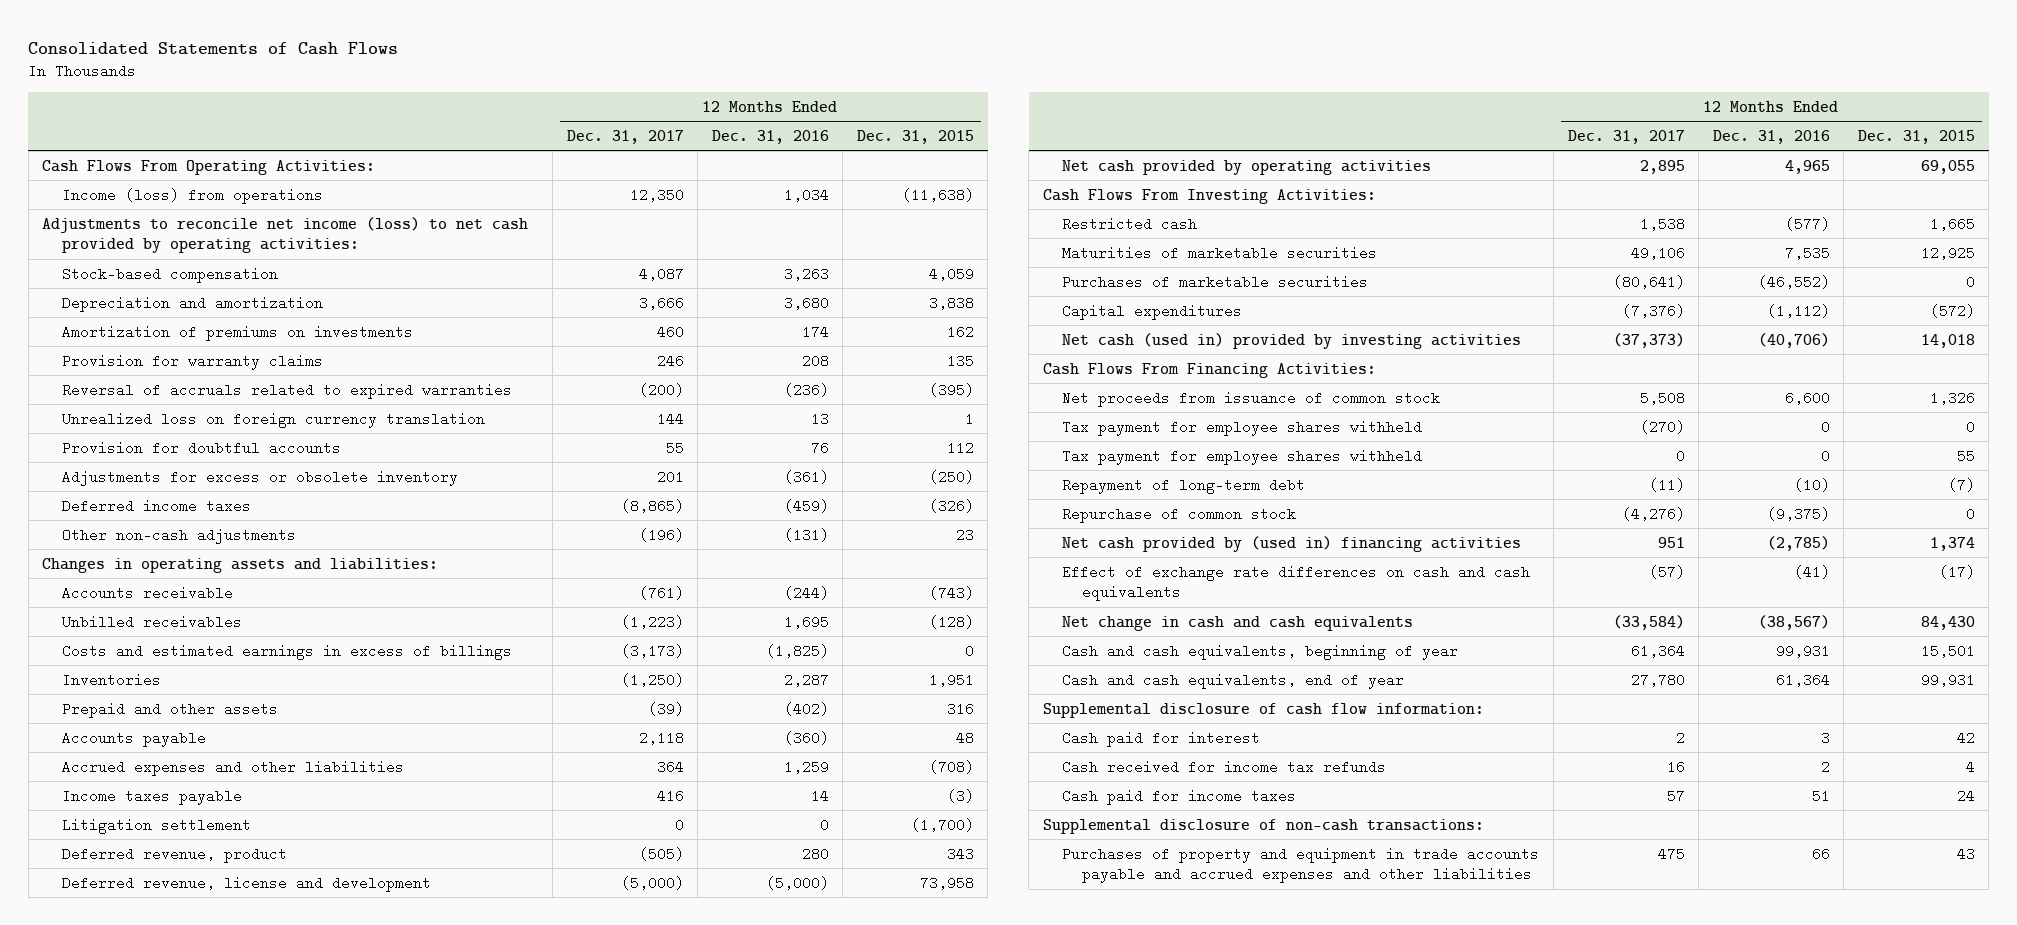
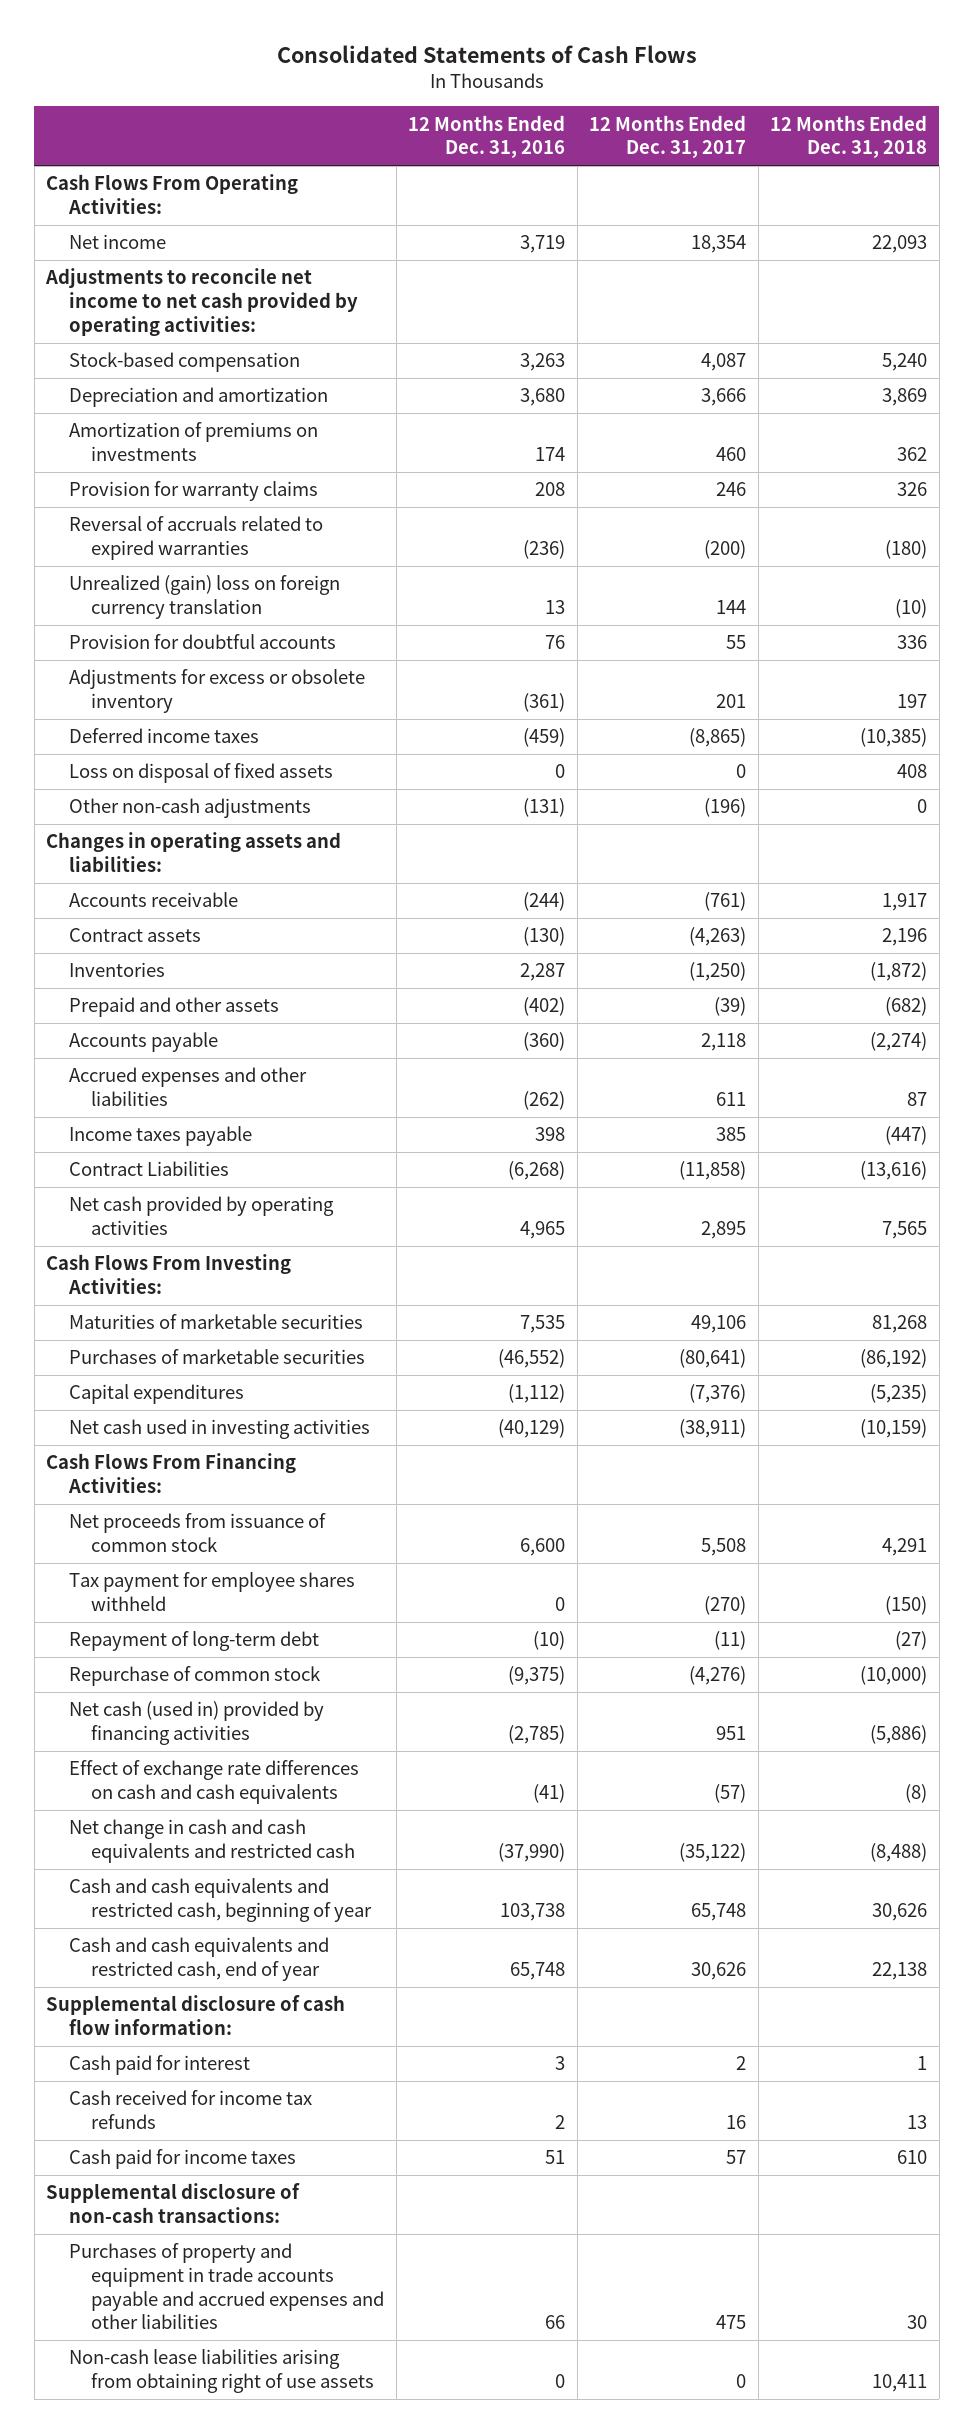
- | 12 Months Ended Dec. 31, 2017 | 12 Months Ended Dec. 31, 2016 | 12 Months Ended Dec. 31, 2015
+ | 12 Months Ended Dec. 31, 2016 | 12 Months Ended Dec. 31, 2017 | 12 Months Ended Dec. 31, 2018
- Income (loss) from operations | 12,350 | 1,034 | (11,638)
- Adjustments to reconcile net income (loss) to net cash provided by operating activities:
+ Net income | 3,719 | 18,354 | 22,093
+ Adjustments to reconcile net income to net cash provided by operating activities:
- Unrealized loss on foreign currency translation | 144 | 13 | 1
+ Unrealized (gain) loss on foreign currency translation | 13 | 144 | (10)
+ Loss on disposal of fixed assets | 0 | 0 | 408
- Unbilled receivables | (1,223) | 1,695 | (128)
- Costs and estimated earnings in excess of billings | (3,173) | (1,825) | 0
+ Contract assets | (130) | (4,263) | 2,196
- Accrued expenses and other liabilities | 364 | 1,259 | (708)
- Income taxes payable | 416 | 14 | (3)
- Litigation settlement | 0 | 0 | (1,700)
- Deferred revenue, product | (505) | 280 | 343
- Deferred revenue, license and development | (5,000) | (5,000) | 73,958
+ Accrued expenses and other liabilities | (262) | 611 | 87
+ Income taxes payable | 398 | 385 | (447)
+ Contract Liabilities | (6,268) | (11,858) | (13,616)
- Restricted cash | 1,538 | (577) | 1,665
- Net cash (used in) provided by investing activities | (37,373) | (40,706) | 14,018
+ Net cash used in investing activities | (40,129) | (38,911) | (10,159)
- Tax payment for employee shares withheld | 0 | 0 | 55
- Net cash provided by (used in) financing activities | 951 | (2,785) | 1,374
+ Net cash (used in) provided by financing activities | (2,785) | 951 | (5,886)
- Net change in cash and cash equivalents | (33,584) | (38,567) | 84,430
- Cash and cash equivalents, beginning of year | 61,364 | 99,931 | 15,501
- Cash and cash equivalents, end of year | 27,780 | 61,364 | 99,931
+ Net change in cash and cash equivalents and restricted cash | (37,990) | (35,122) | (8,488)
+ Cash and cash equivalents and restricted cash, beginning of year | 103,738 | 65,748 | 30,626
+ Cash and cash equivalents and restricted cash, end of year | 65,748 | 30,626 | 22,138
+ Non-cash lease liabilities arising from obtaining right of use assets | 0 | 0 | 10,411

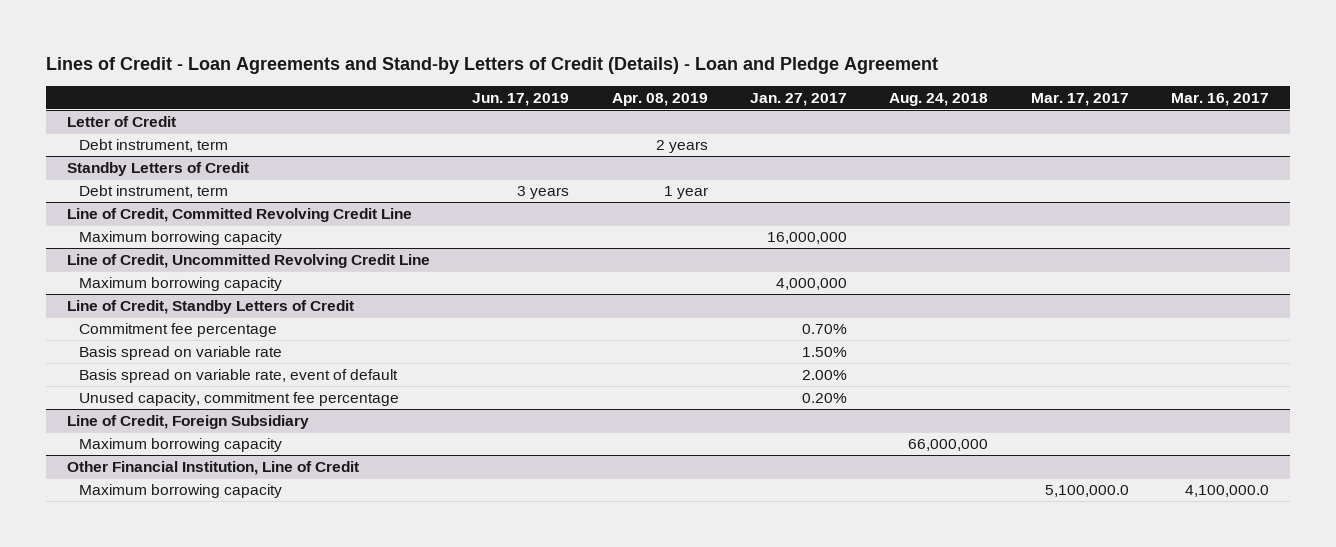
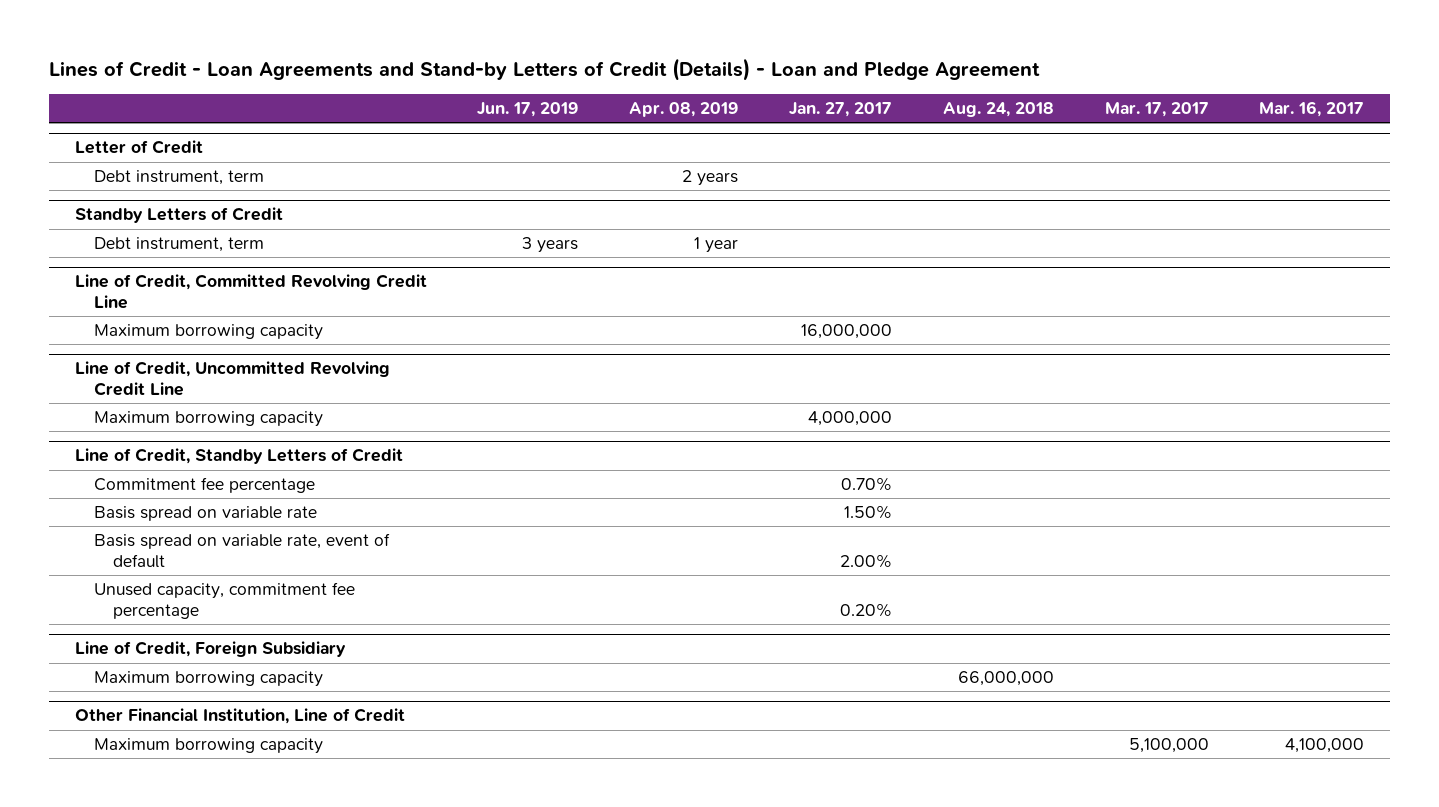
@ Other Financial Institution, Line of Credit
- Maximum borrowing capacity | | | | | 5,100,000.0 | 4,100,000.0
+ Maximum borrowing capacity | | | | | 5,100,000 | 4,100,000

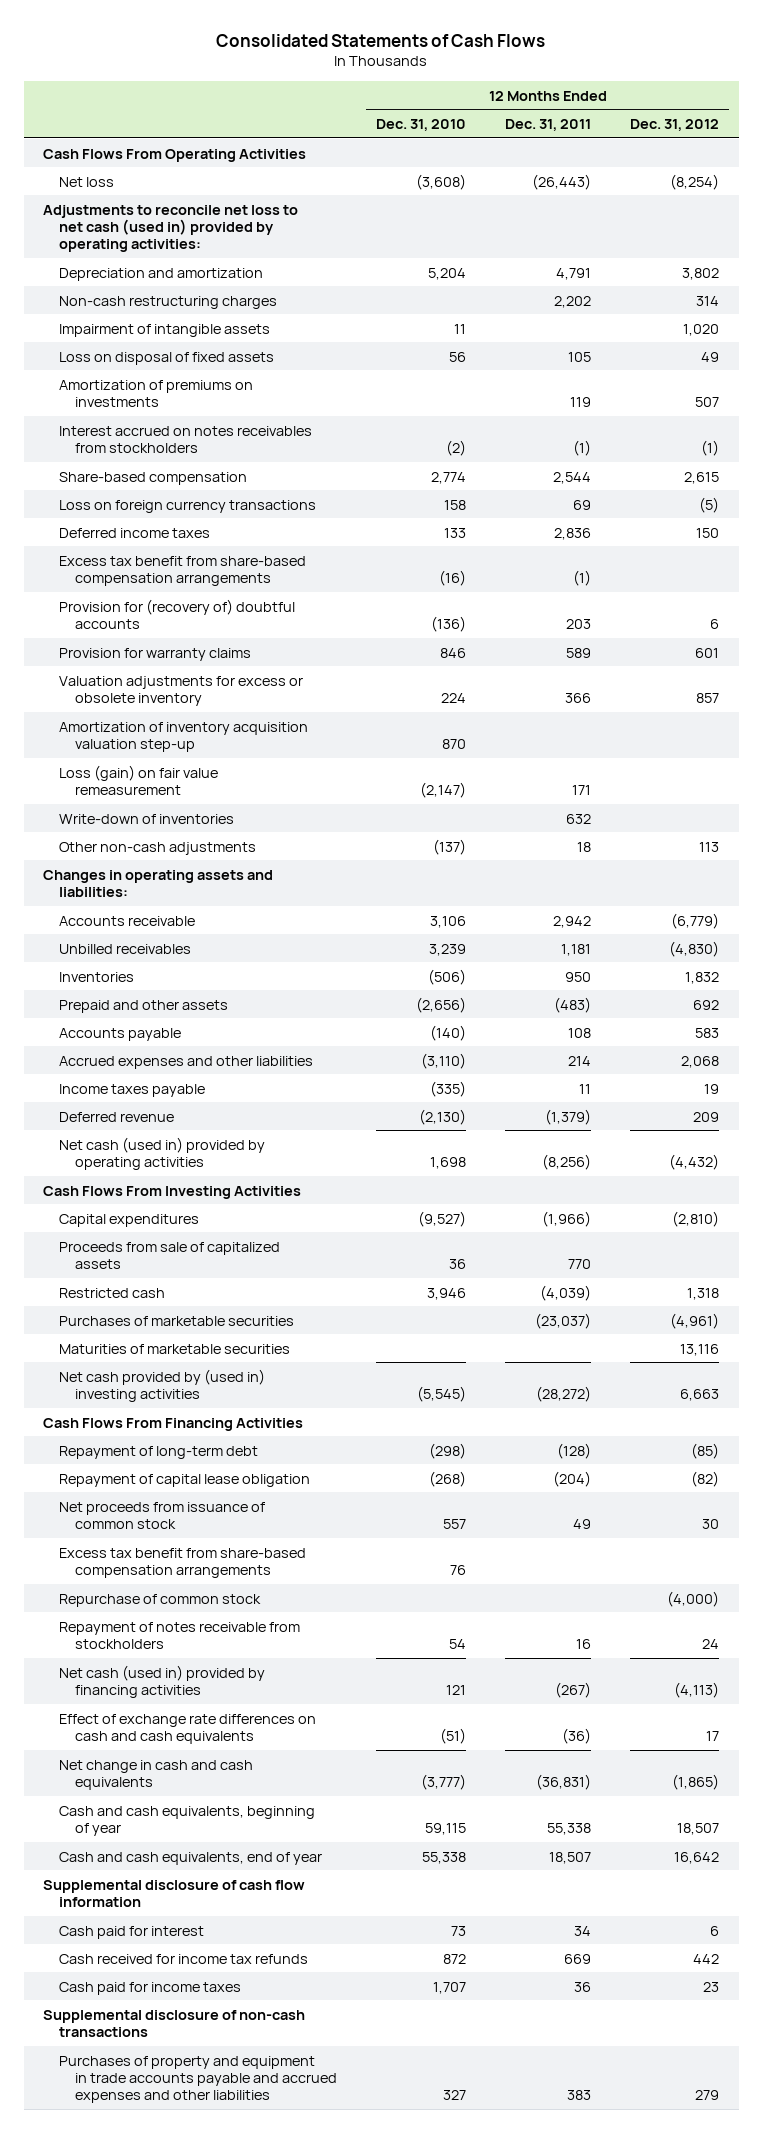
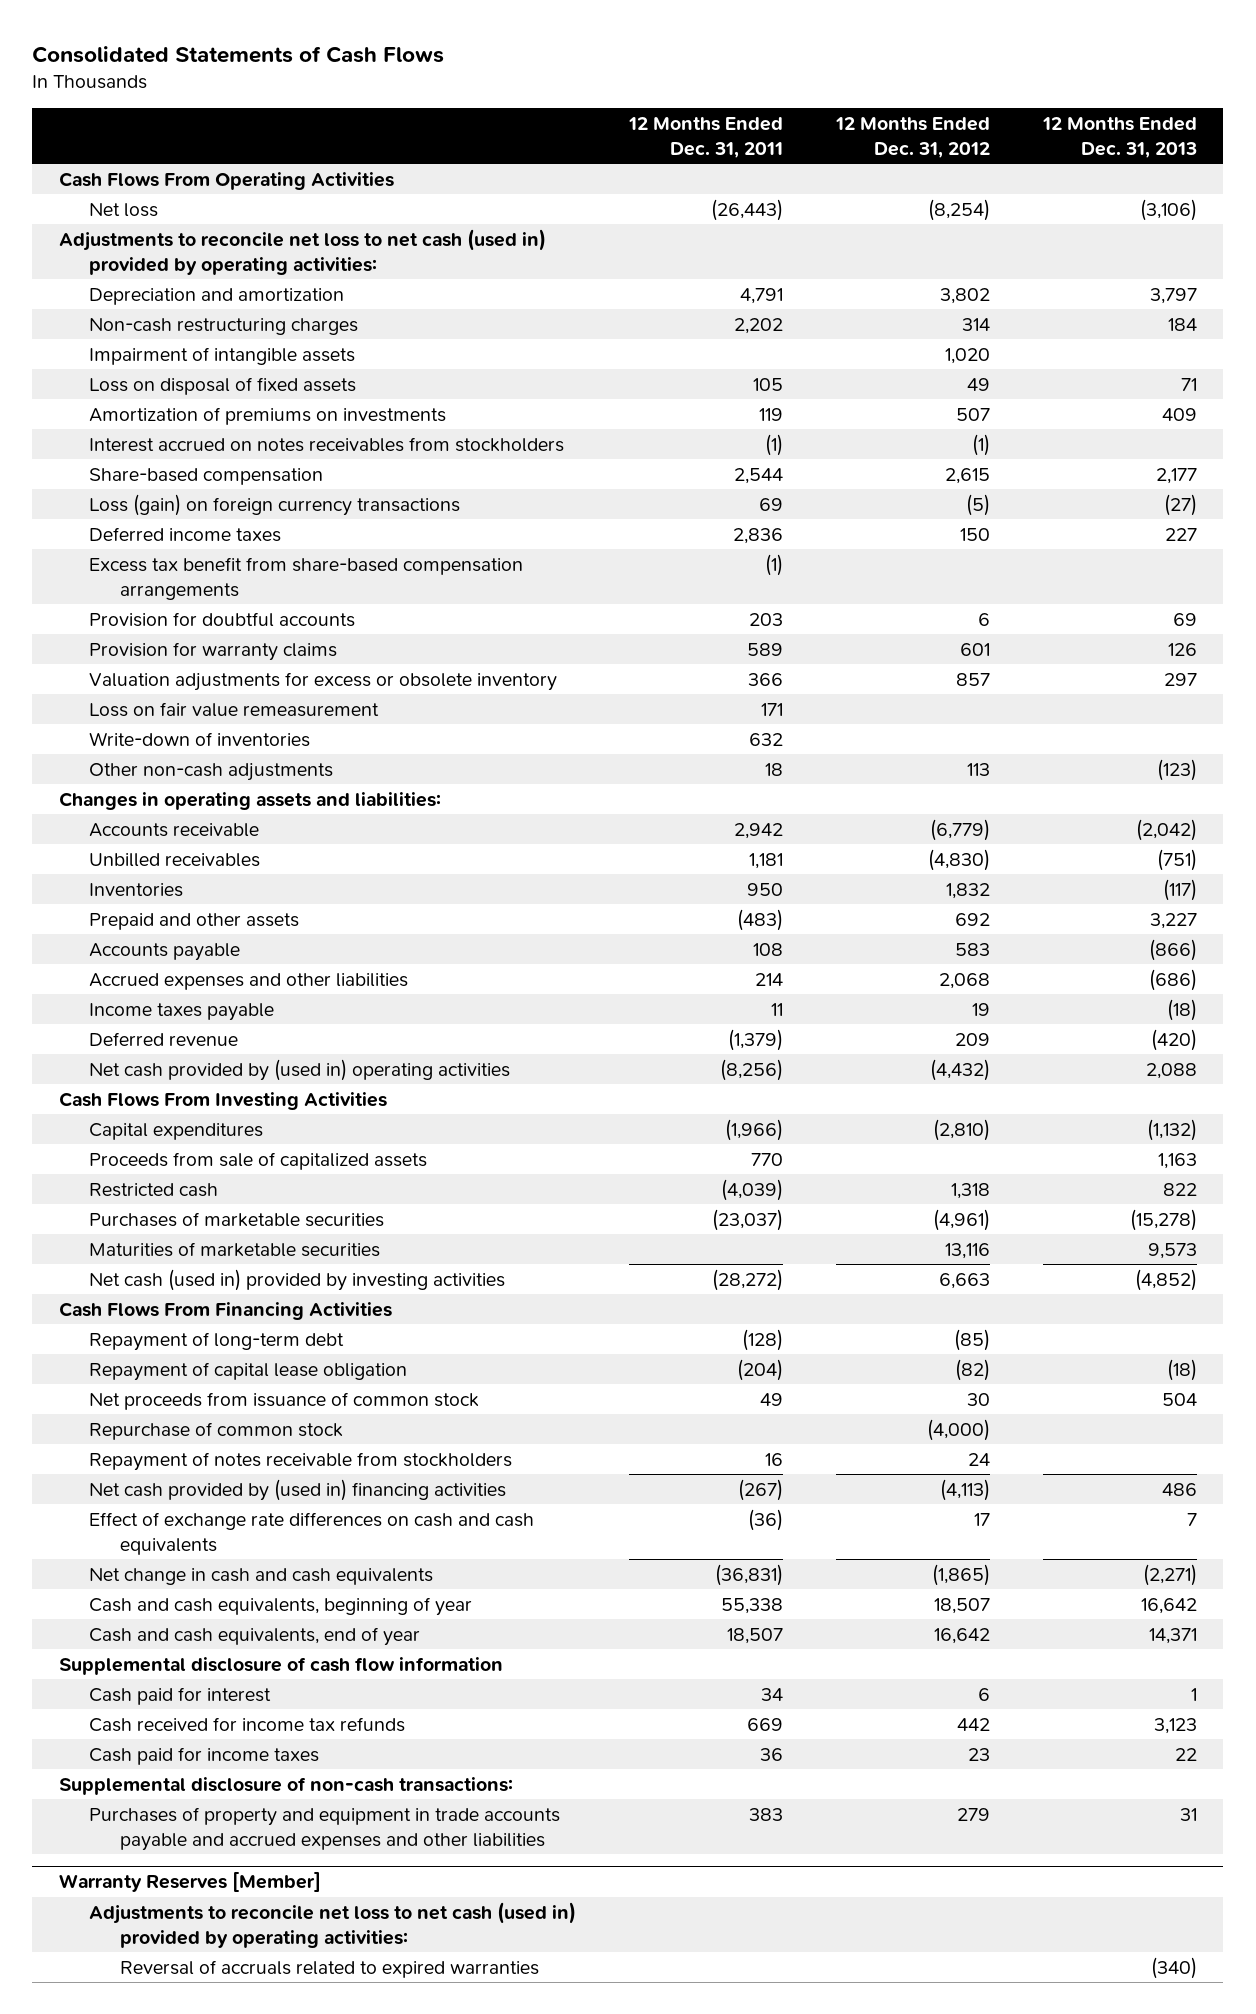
- | 12 Months Ended Dec. 31, 2010 | 12 Months Ended Dec. 31, 2011 | 12 Months Ended Dec. 31, 2012
+ | 12 Months Ended Dec. 31, 2011 | 12 Months Ended Dec. 31, 2012 | 12 Months Ended Dec. 31, 2013
- Loss on foreign currency transactions | 158 | 69 | (5)
+ Loss (gain) on foreign currency transactions | 69 | (5) | (27)
- Provision for (recovery of) doubtful accounts | (136) | 203 | 6
+ Provision for doubtful accounts | 203 | 6 | 69
- Amortization of inventory acquisition valuation step-up | 870 | |
- Loss (gain) on fair value remeasurement | (2,147) | 171 |
+ Loss on fair value remeasurement | 171 | |
- Net cash (used in) provided by operating activities | 1,698 | (8,256) | (4,432)
+ Net cash provided by (used in) operating activities | (8,256) | (4,432) | 2,088
- Net cash provided by (used in) investing activities | (5,545) | (28,272) | 6,663
+ Net cash (used in) provided by investing activities | (28,272) | 6,663 | (4,852)
- Excess tax benefit from share-based compensation arrangements | 76 | |
- Net cash (used in) provided by financing activities | 121 | (267) | (4,113)
+ Net cash provided by (used in) financing activities | (267) | (4,113) | 486
- Supplemental disclosure of non-cash transactions
+ Supplemental disclosure of non-cash transactions:
+ Warranty Reserves [Member]
+ Adjustments to reconcile net loss to net cash (used in) provided by operating activities:
+ Reversal of accruals related to expired warranties | | | (340)

